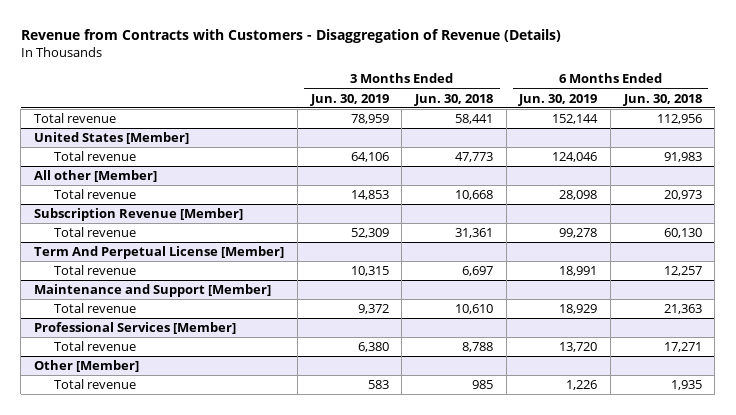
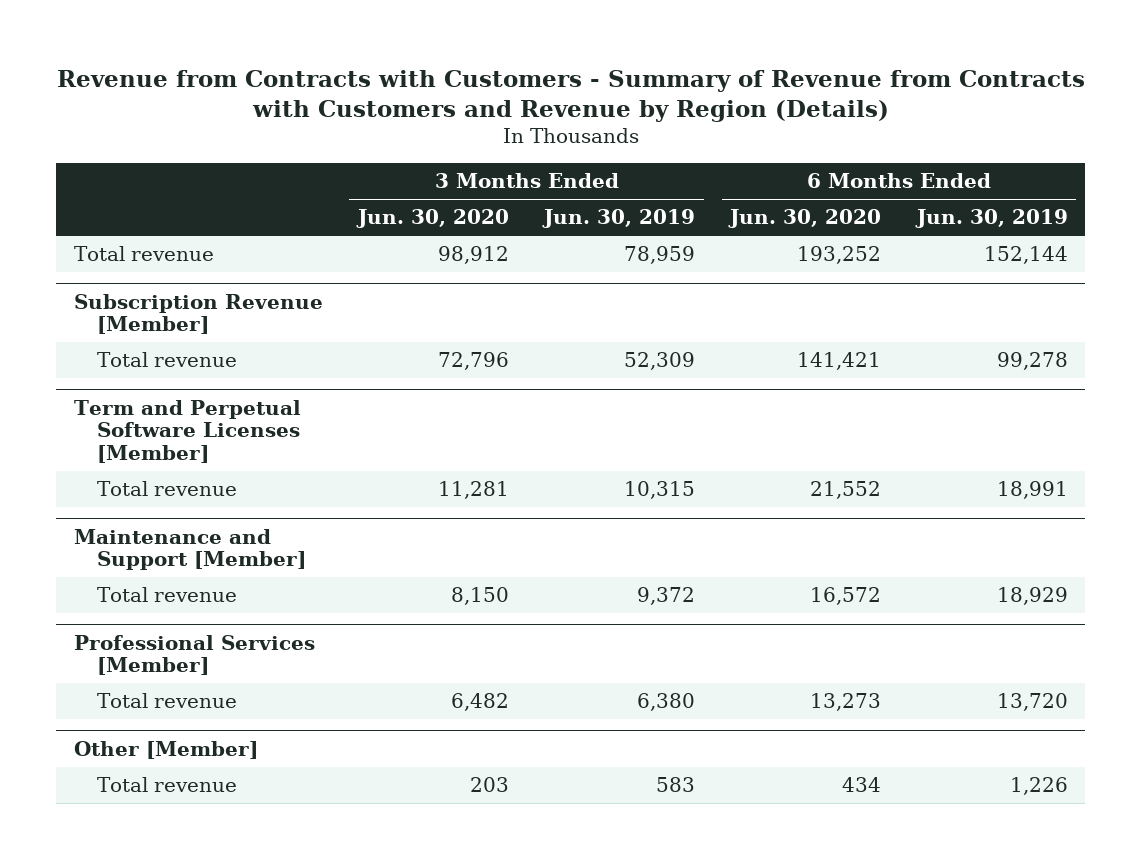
- Revenue from Contracts with Customers - Disaggregation of Revenue (Details)
+ Revenue from Contracts with Customers - Summary of Revenue from Contracts with Customers and Revenue by Region (Details)
- | 3 Months Ended Jun. 30, 2019 | 3 Months Ended Jun. 30, 2018 | 6 Months Ended Jun. 30, 2019 | 6 Months Ended Jun. 30, 2018
+ | 3 Months Ended Jun. 30, 2020 | 3 Months Ended Jun. 30, 2019 | 6 Months Ended Jun. 30, 2020 | 6 Months Ended Jun. 30, 2019
- United States [Member]
- Total revenue | 64,106 | 47,773 | 124,046 | 91,983
- All other [Member]
- Total revenue | 14,853 | 10,668 | 28,098 | 20,973
- Term And Perpetual License [Member]
+ Term and Perpetual Software Licenses [Member]

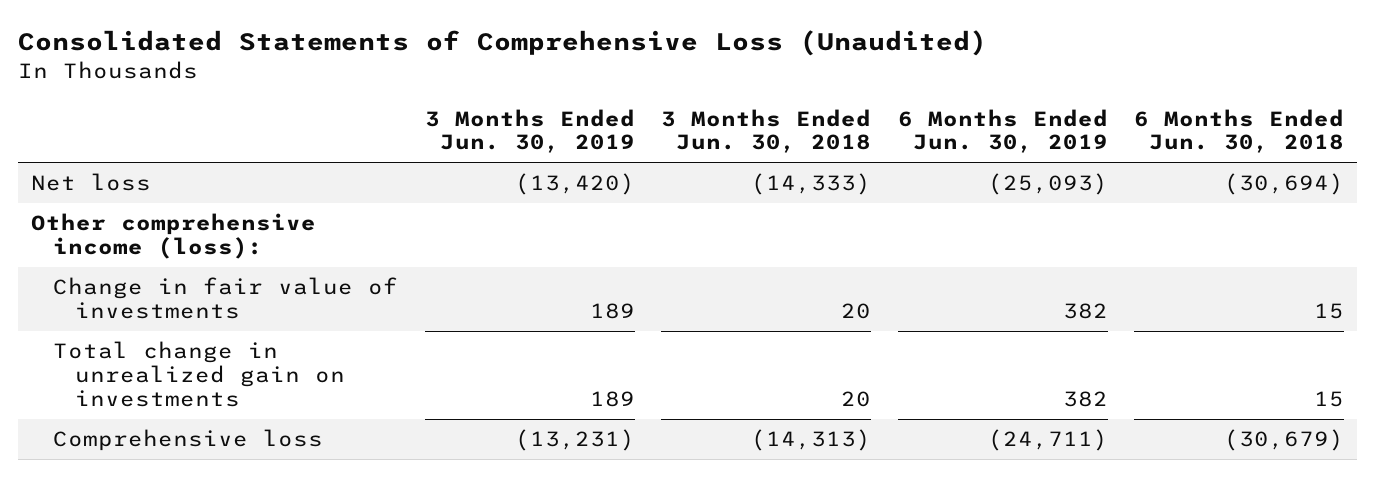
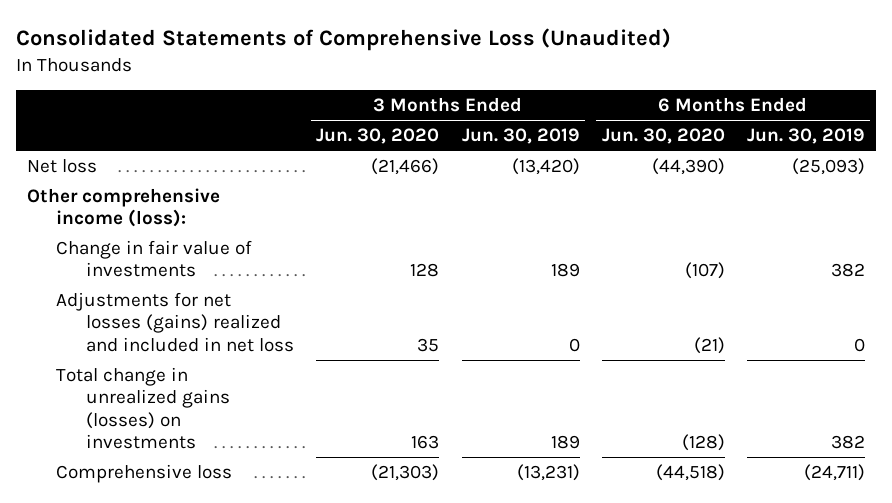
- | 3 Months Ended Jun. 30, 2019 | 3 Months Ended Jun. 30, 2018 | 6 Months Ended Jun. 30, 2019 | 6 Months Ended Jun. 30, 2018
+ | 3 Months Ended Jun. 30, 2020 | 3 Months Ended Jun. 30, 2019 | 6 Months Ended Jun. 30, 2020 | 6 Months Ended Jun. 30, 2019
- Total change in unrealized gain on investments | 189 | 20 | 382 | 15
+ Adjustments for net losses (gains) realized and included in net loss | 35 | 0 | (21) | 0
+ Total change in unrealized gains (losses) on investments | 163 | 189 | (128) | 382

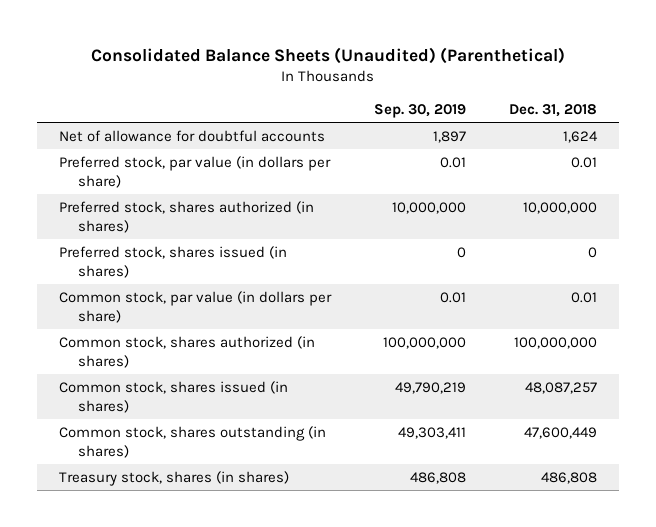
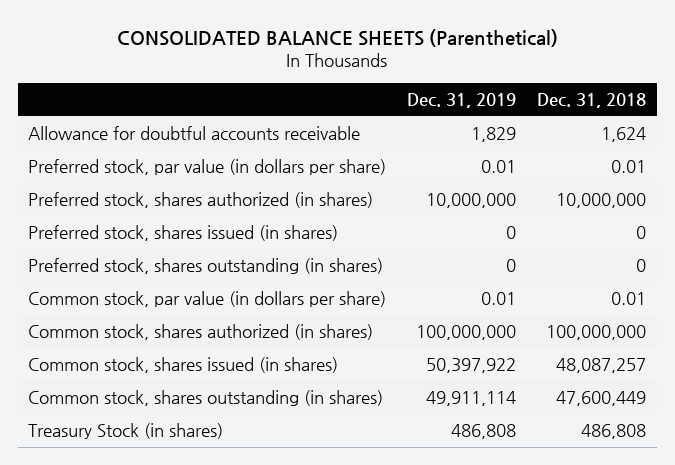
- Consolidated Balance Sheets (Unaudited) (Parenthetical)
+ CONSOLIDATED BALANCE SHEETS (Parenthetical)
- | Sep. 30, 2019 | Dec. 31, 2018
+ | Dec. 31, 2019 | Dec. 31, 2018
- Net of allowance for doubtful accounts | 1,897 | 1,624
+ Allowance for doubtful accounts receivable | 1,829 | 1,624
+ Preferred stock, shares outstanding (in shares) | 0 | 0
- Treasury stock, shares (in shares) | 486,808 | 486,808
+ Treasury Stock (in shares) | 486,808 | 486,808

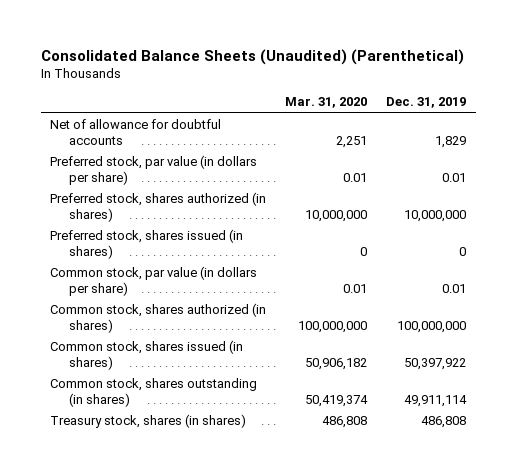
- CONSOLIDATED BALANCE SHEETS (Parenthetical)
+ Consolidated Balance Sheets (Unaudited) (Parenthetical)
- | Dec. 31, 2019 | Dec. 31, 2018
+ | Mar. 31, 2020 | Dec. 31, 2019
- Allowance for doubtful accounts receivable | 1,829 | 1,624
+ Net of allowance for doubtful accounts | 2,251 | 1,829
- Preferred stock, shares outstanding (in shares) | 0 | 0
- Treasury Stock (in shares) | 486,808 | 486,808
+ Treasury stock, shares (in shares) | 486,808 | 486,808

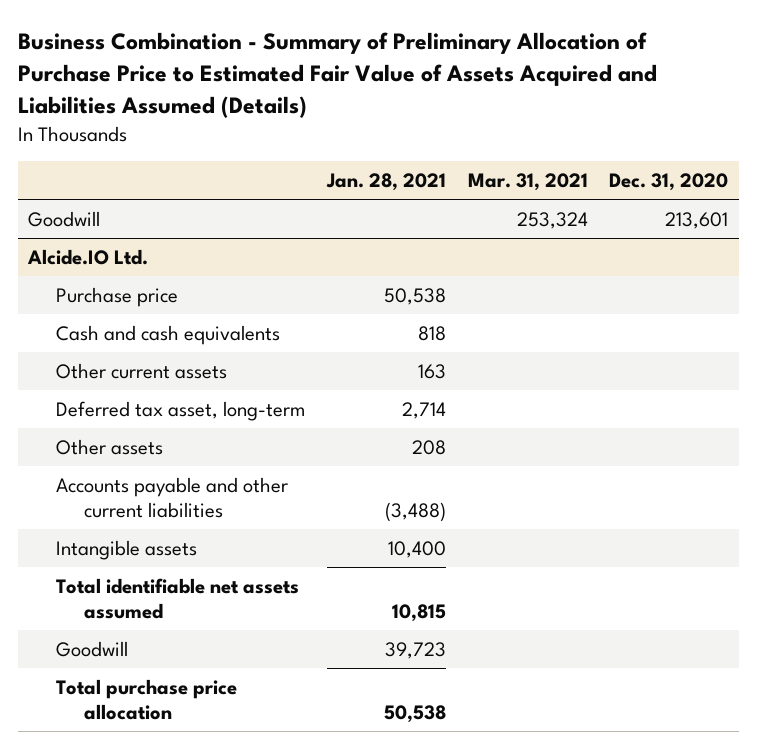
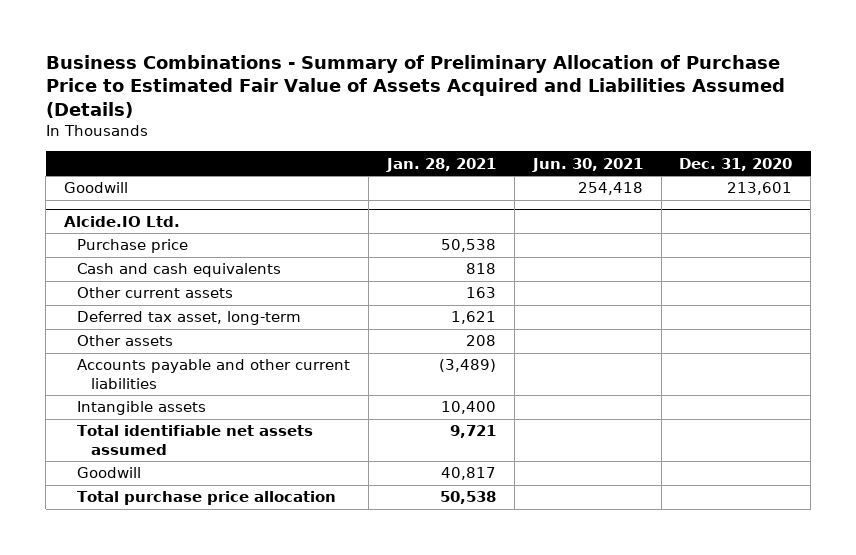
- Business Combination - Summary of Preliminary Allocation of Purchase Price to Estimated Fair Value of Assets Acquired and Liabilities Assumed (Details)
+ Business Combinations - Summary of Preliminary Allocation of Purchase Price to Estimated Fair Value of Assets Acquired and Liabilities Assumed (Details)
- | Jan. 28, 2021 | Mar. 31, 2021 | Dec. 31, 2020
+ | Jan. 28, 2021 | Jun. 30, 2021 | Dec. 31, 2020
@ Alcide.IO Ltd.
- Deferred tax asset, long-term | 2,714 | |
+ Deferred tax asset, long-term | 1,621 | |
- Accounts payable and other current liabilities | (3,488) | |
+ Accounts payable and other current liabilities | (3,489) | |
- Total identifiable net assets assumed | 10,815 | |
- Goodwill | 39,723 | |
+ Total identifiable net assets assumed | 9,721 | |
+ Goodwill | 40,817 | |

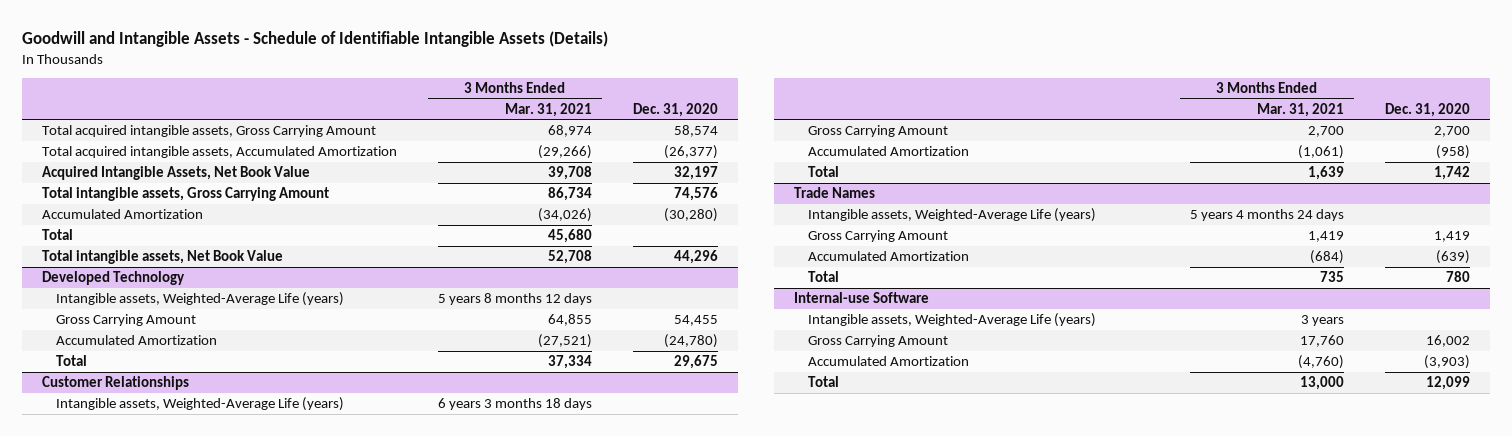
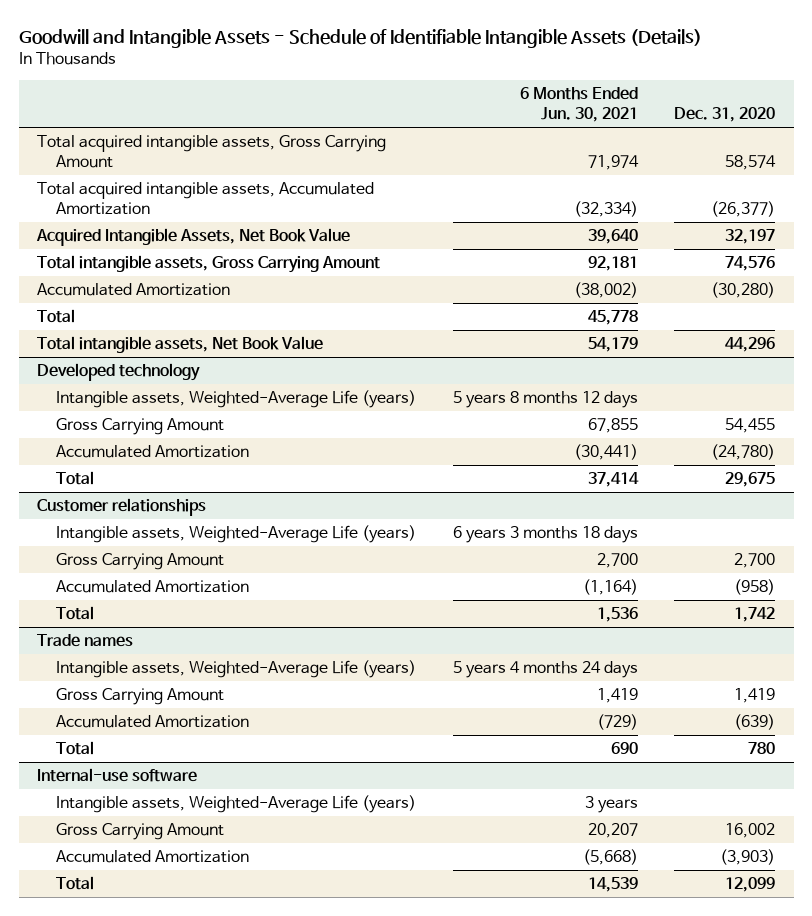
- | 3 Months Ended Mar. 31, 2021 | Dec. 31, 2020
+ | 6 Months Ended Jun. 30, 2021 | Dec. 31, 2020
- Developed Technology
+ Developed technology
- Customer Relationships
+ Customer relationships
- Trade Names
+ Trade names
- Internal-use Software
+ Internal-use software

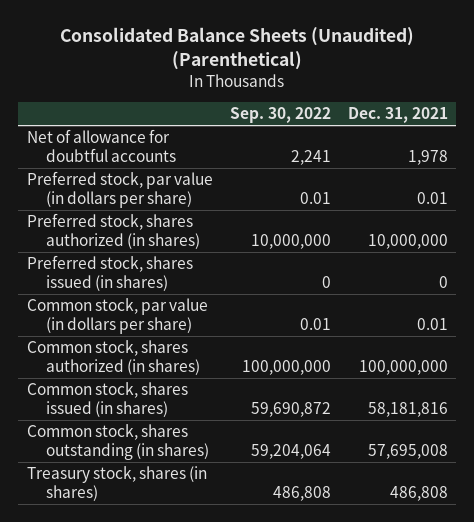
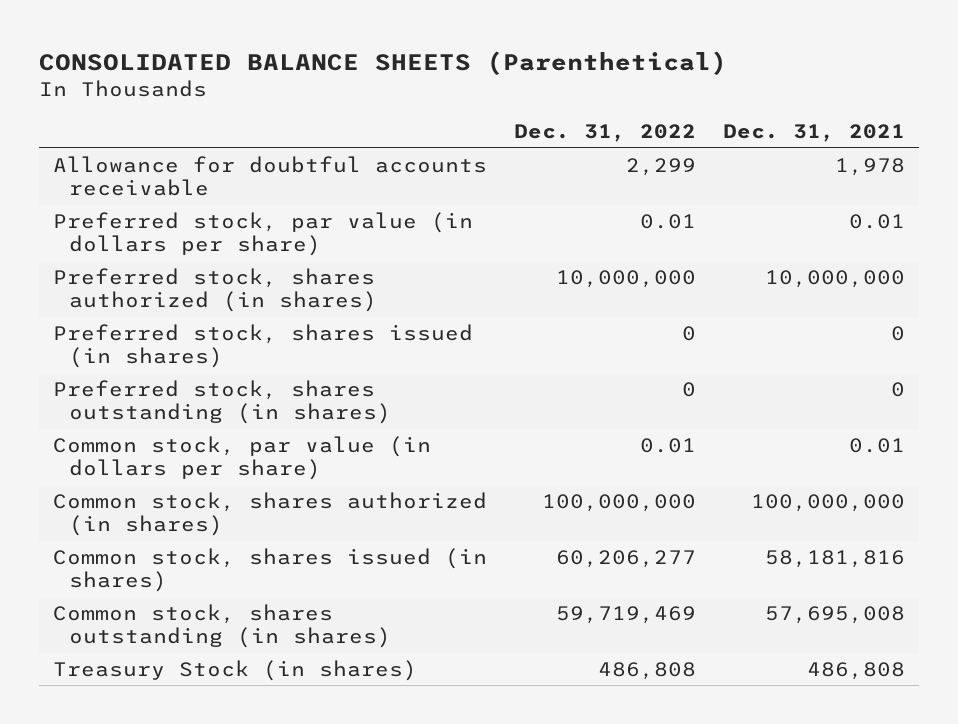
- Consolidated Balance Sheets (Unaudited) (Parenthetical)
+ CONSOLIDATED BALANCE SHEETS (Parenthetical)
- | Sep. 30, 2022 | Dec. 31, 2021
+ | Dec. 31, 2022 | Dec. 31, 2021
- Net of allowance for doubtful accounts | 2,241 | 1,978
+ Allowance for doubtful accounts receivable | 2,299 | 1,978
+ Preferred stock, shares outstanding (in shares) | 0 | 0
- Treasury stock, shares (in shares) | 486,808 | 486,808
+ Treasury Stock (in shares) | 486,808 | 486,808

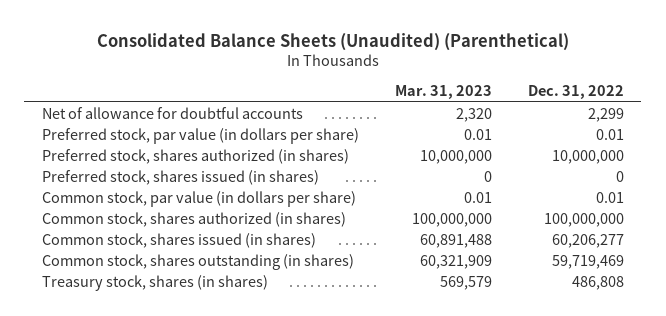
- CONSOLIDATED BALANCE SHEETS (Parenthetical)
+ Consolidated Balance Sheets (Unaudited) (Parenthetical)
- | Dec. 31, 2022 | Dec. 31, 2021
+ | Mar. 31, 2023 | Dec. 31, 2022
- Allowance for doubtful accounts receivable | 2,299 | 1,978
+ Net of allowance for doubtful accounts | 2,320 | 2,299
- Preferred stock, shares outstanding (in shares) | 0 | 0
- Treasury Stock (in shares) | 486,808 | 486,808
+ Treasury stock, shares (in shares) | 569,579 | 486,808

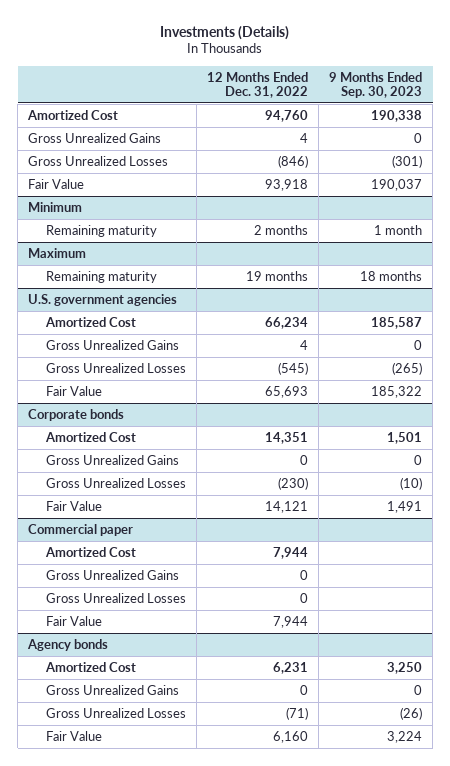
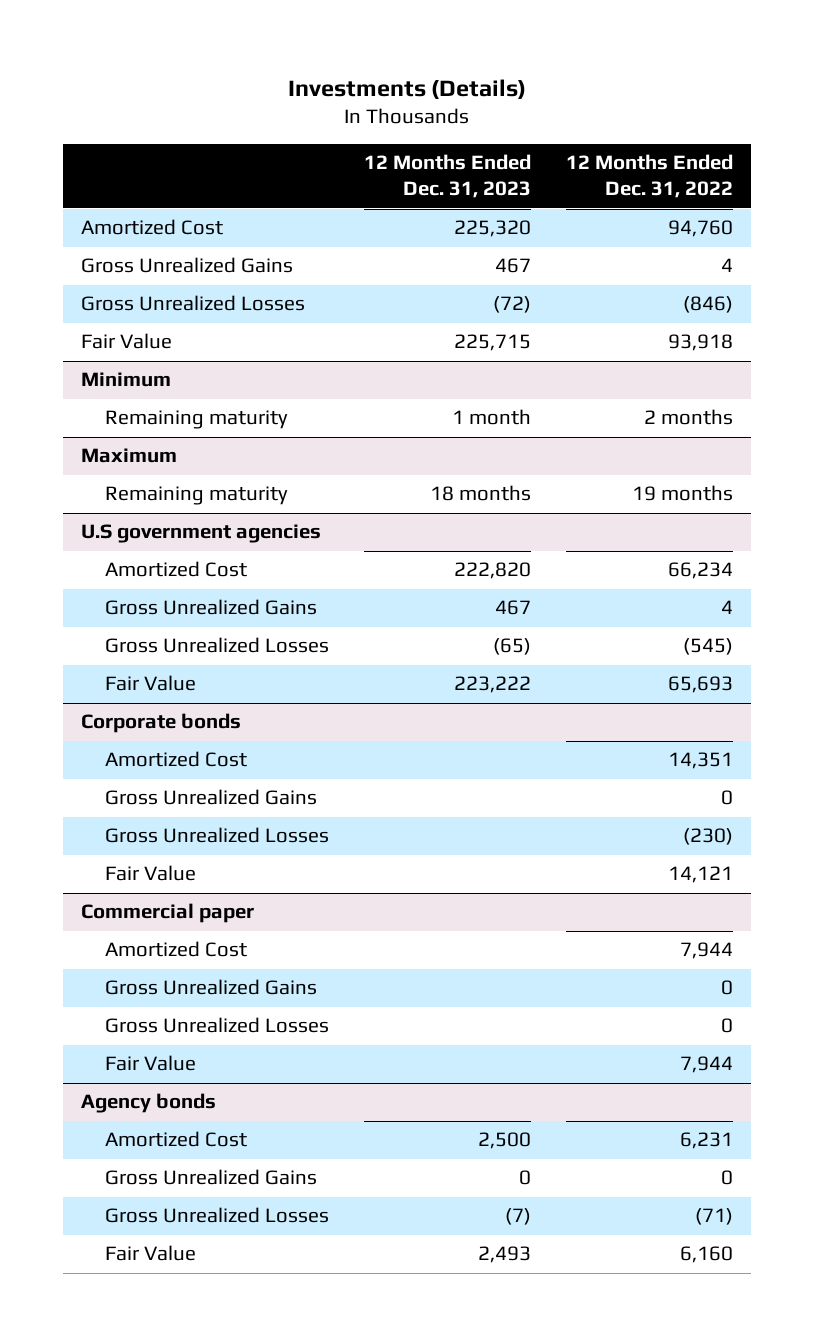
- | 12 Months Ended Dec. 31, 2022 | 9 Months Ended Sep. 30, 2023
+ | 12 Months Ended Dec. 31, 2023 | 12 Months Ended Dec. 31, 2022
- U.S. government agencies
+ U.S government agencies

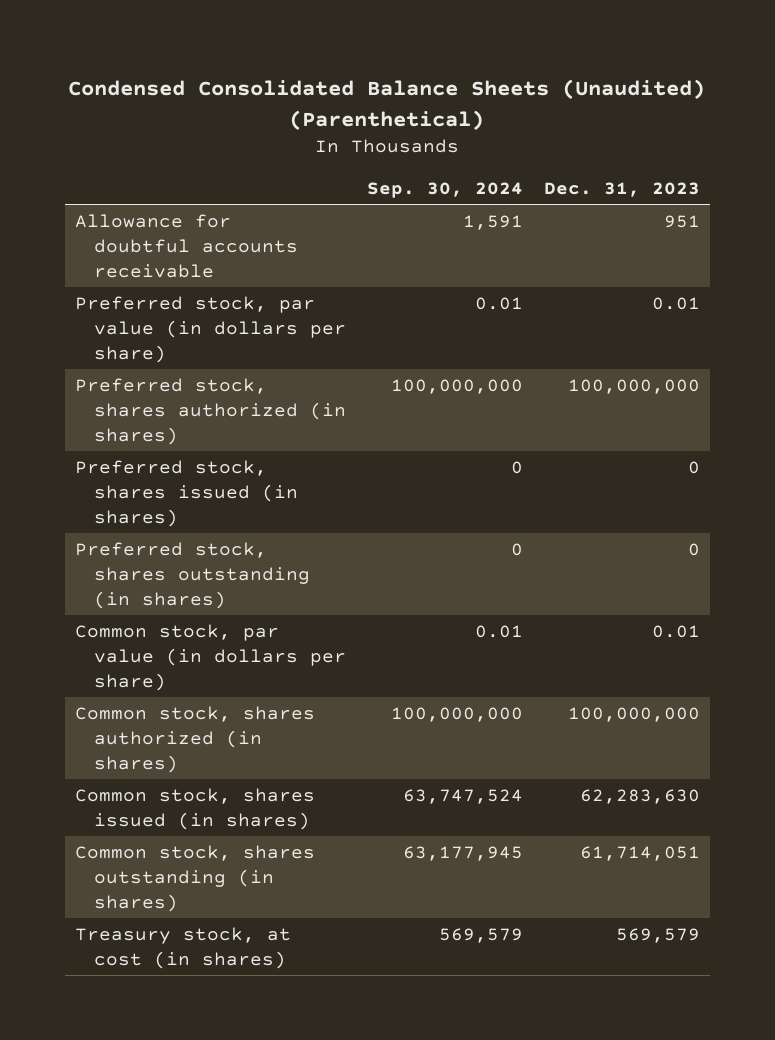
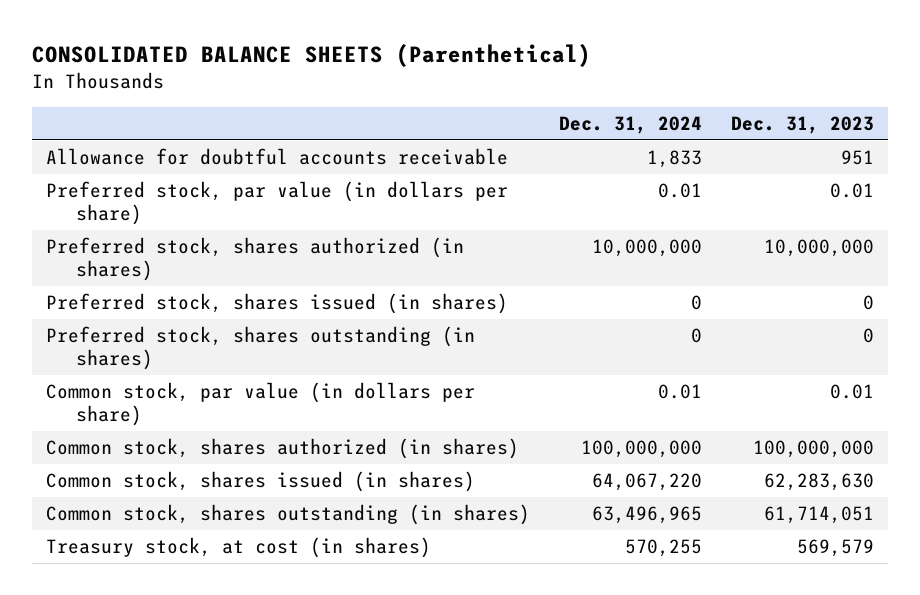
- Condensed Consolidated Balance Sheets (Unaudited) (Parenthetical)
+ CONSOLIDATED BALANCE SHEETS (Parenthetical)
- | Sep. 30, 2024 | Dec. 31, 2023
+ | Dec. 31, 2024 | Dec. 31, 2023
- Preferred stock, shares authorized (in shares) | 100,000,000 | 100,000,000
+ Preferred stock, shares authorized (in shares) | 10,000,000 | 10,000,000

